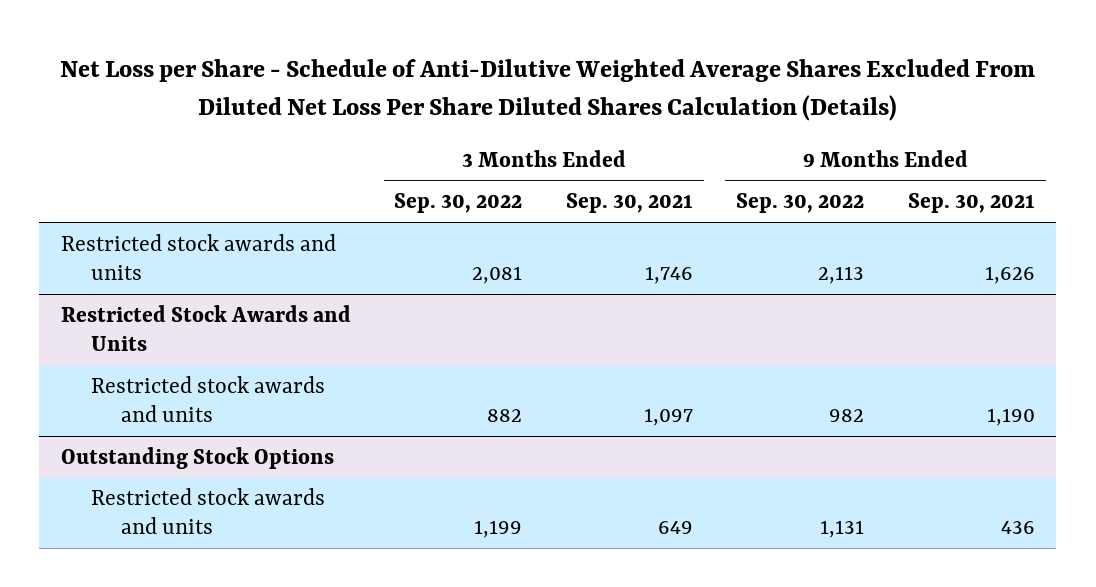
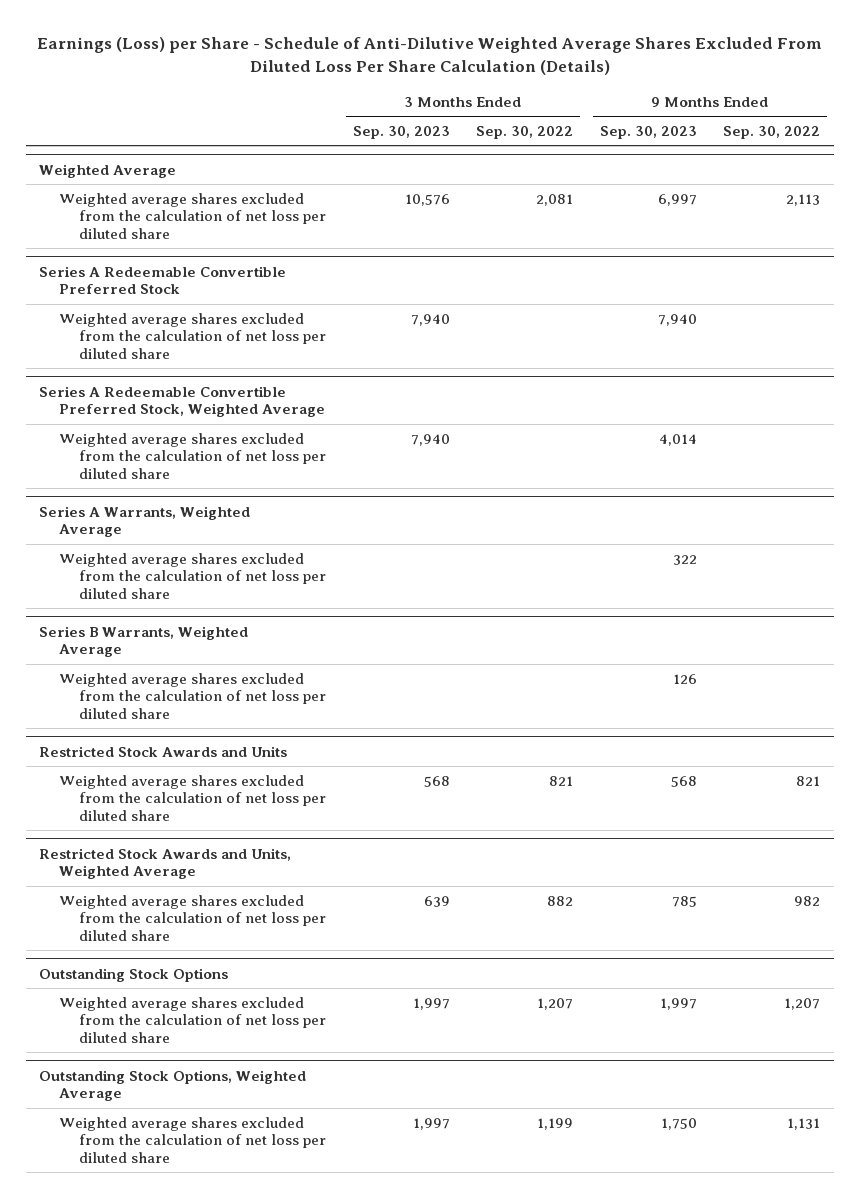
- Net Loss per Share - Schedule of Anti-Dilutive Weighted Average Shares Excluded From Diluted Net Loss Per Share Diluted Shares Calculation (Details)
+ Earnings (Loss) per Share - Schedule of Anti-Dilutive Weighted Average Shares Excluded From Diluted Loss Per Share Calculation (Details)
- | 3 Months Ended Sep. 30, 2022 | 3 Months Ended Sep. 30, 2021 | 9 Months Ended Sep. 30, 2022 | 9 Months Ended Sep. 30, 2021
+ | 3 Months Ended Sep. 30, 2023 | 3 Months Ended Sep. 30, 2022 | 9 Months Ended Sep. 30, 2023 | 9 Months Ended Sep. 30, 2022
- Restricted stock awards and units | 2,081 | 1,746 | 2,113 | 1,626
+ Weighted Average
+ Weighted average shares excluded from the calculation of net loss per diluted share | 10,576 | 2,081 | 6,997 | 2,113
+ Series A Redeemable Convertible Preferred Stock
+ Weighted average shares excluded from the calculation of net loss per diluted share | 7,940 | | 7,940 |
+ Series A Redeemable Convertible Preferred Stock, Weighted Average
+ Weighted average shares excluded from the calculation of net loss per diluted share | 7,940 | | 4,014 |
+ Series A Warrants, Weighted Average
+ Weighted average shares excluded from the calculation of net loss per diluted share | | | 322 |
+ Series B Warrants, Weighted Average
+ Weighted average shares excluded from the calculation of net loss per diluted share | | | 126 |
@ Restricted Stock Awards and Units
- Restricted stock awards and units | 882 | 1,097 | 982 | 1,190
+ Weighted average shares excluded from the calculation of net loss per diluted share | 568 | 821 | 568 | 821
+ Restricted Stock Awards and Units, Weighted Average
+ Weighted average shares excluded from the calculation of net loss per diluted share | 639 | 882 | 785 | 982
@ Outstanding Stock Options
- Restricted stock awards and units | 1,199 | 649 | 1,131 | 436
+ Weighted average shares excluded from the calculation of net loss per diluted share | 1,997 | 1,207 | 1,997 | 1,207
+ Outstanding Stock Options, Weighted Average
+ Weighted average shares excluded from the calculation of net loss per diluted share | 1,997 | 1,199 | 1,750 | 1,131

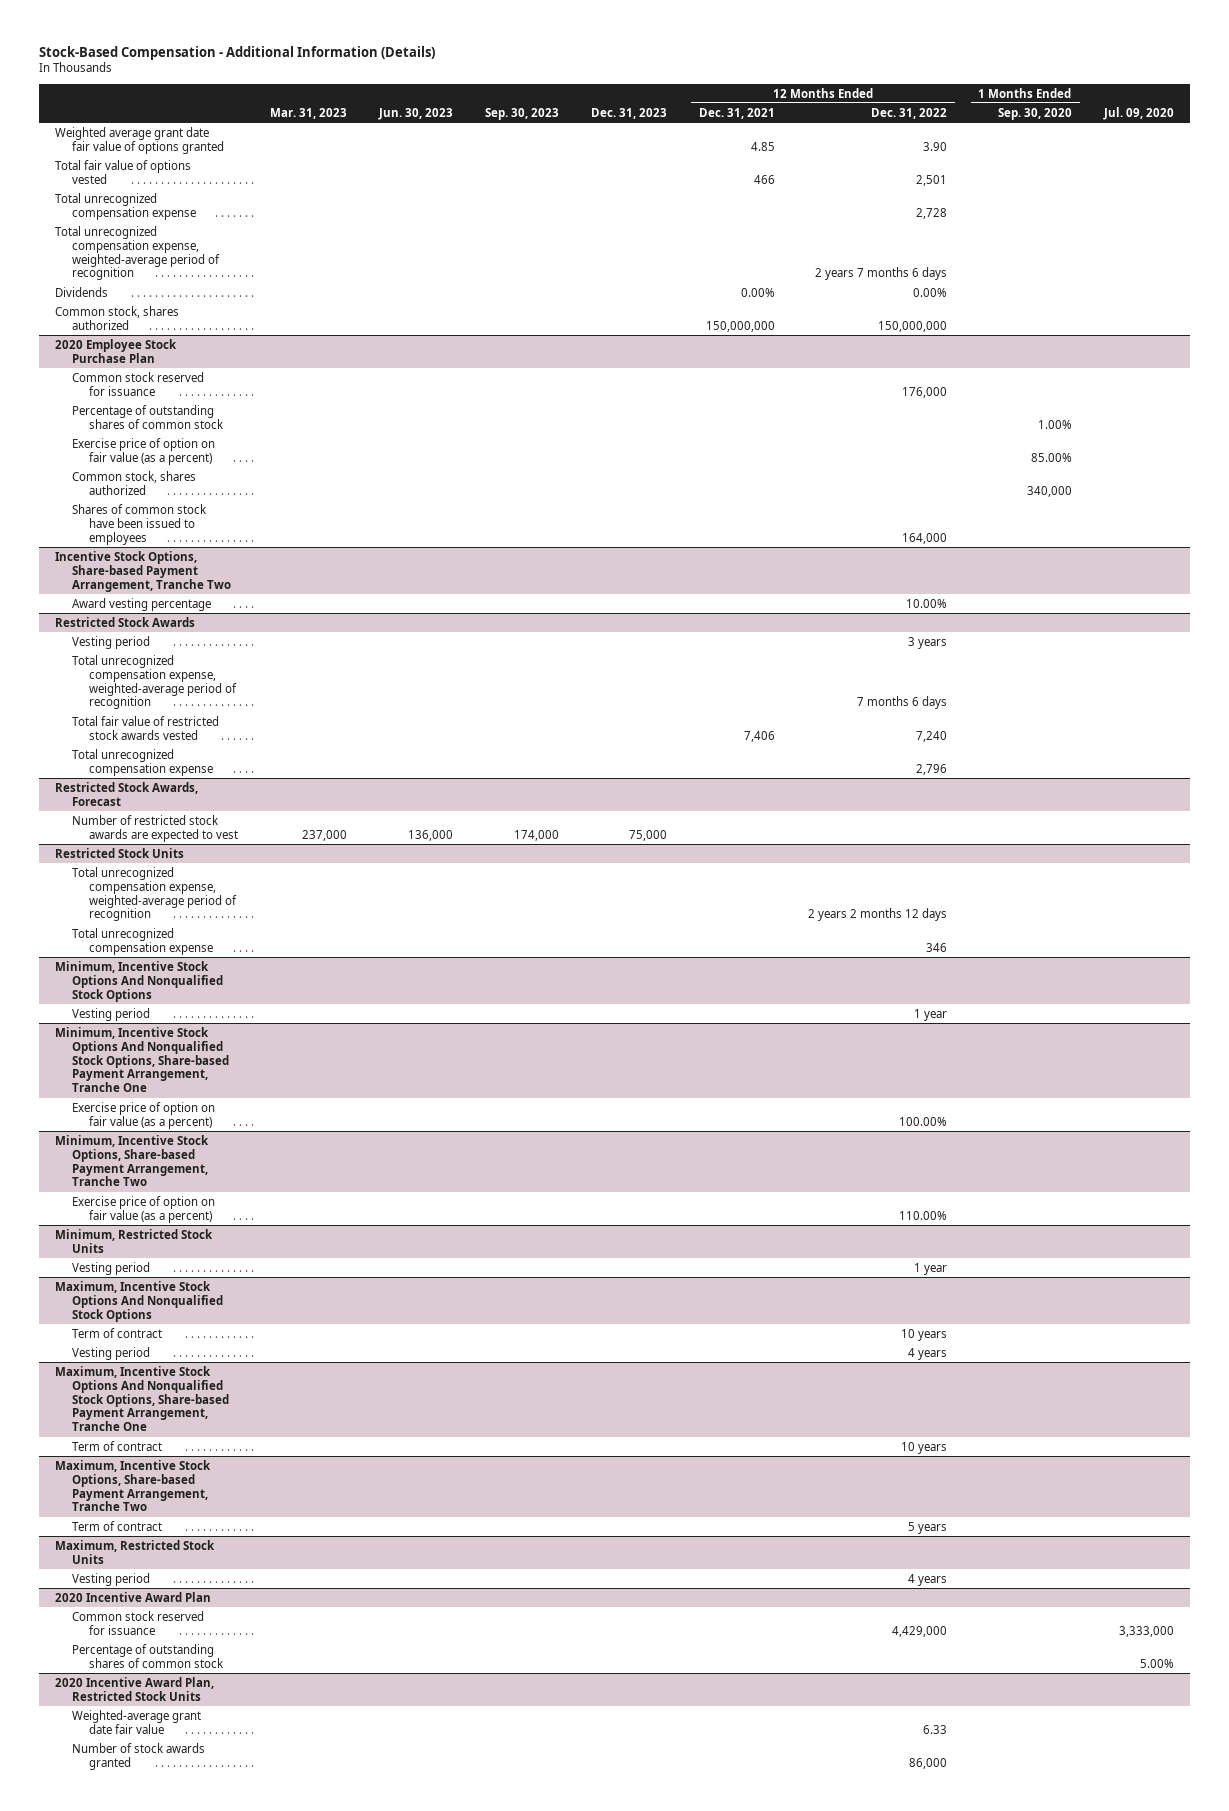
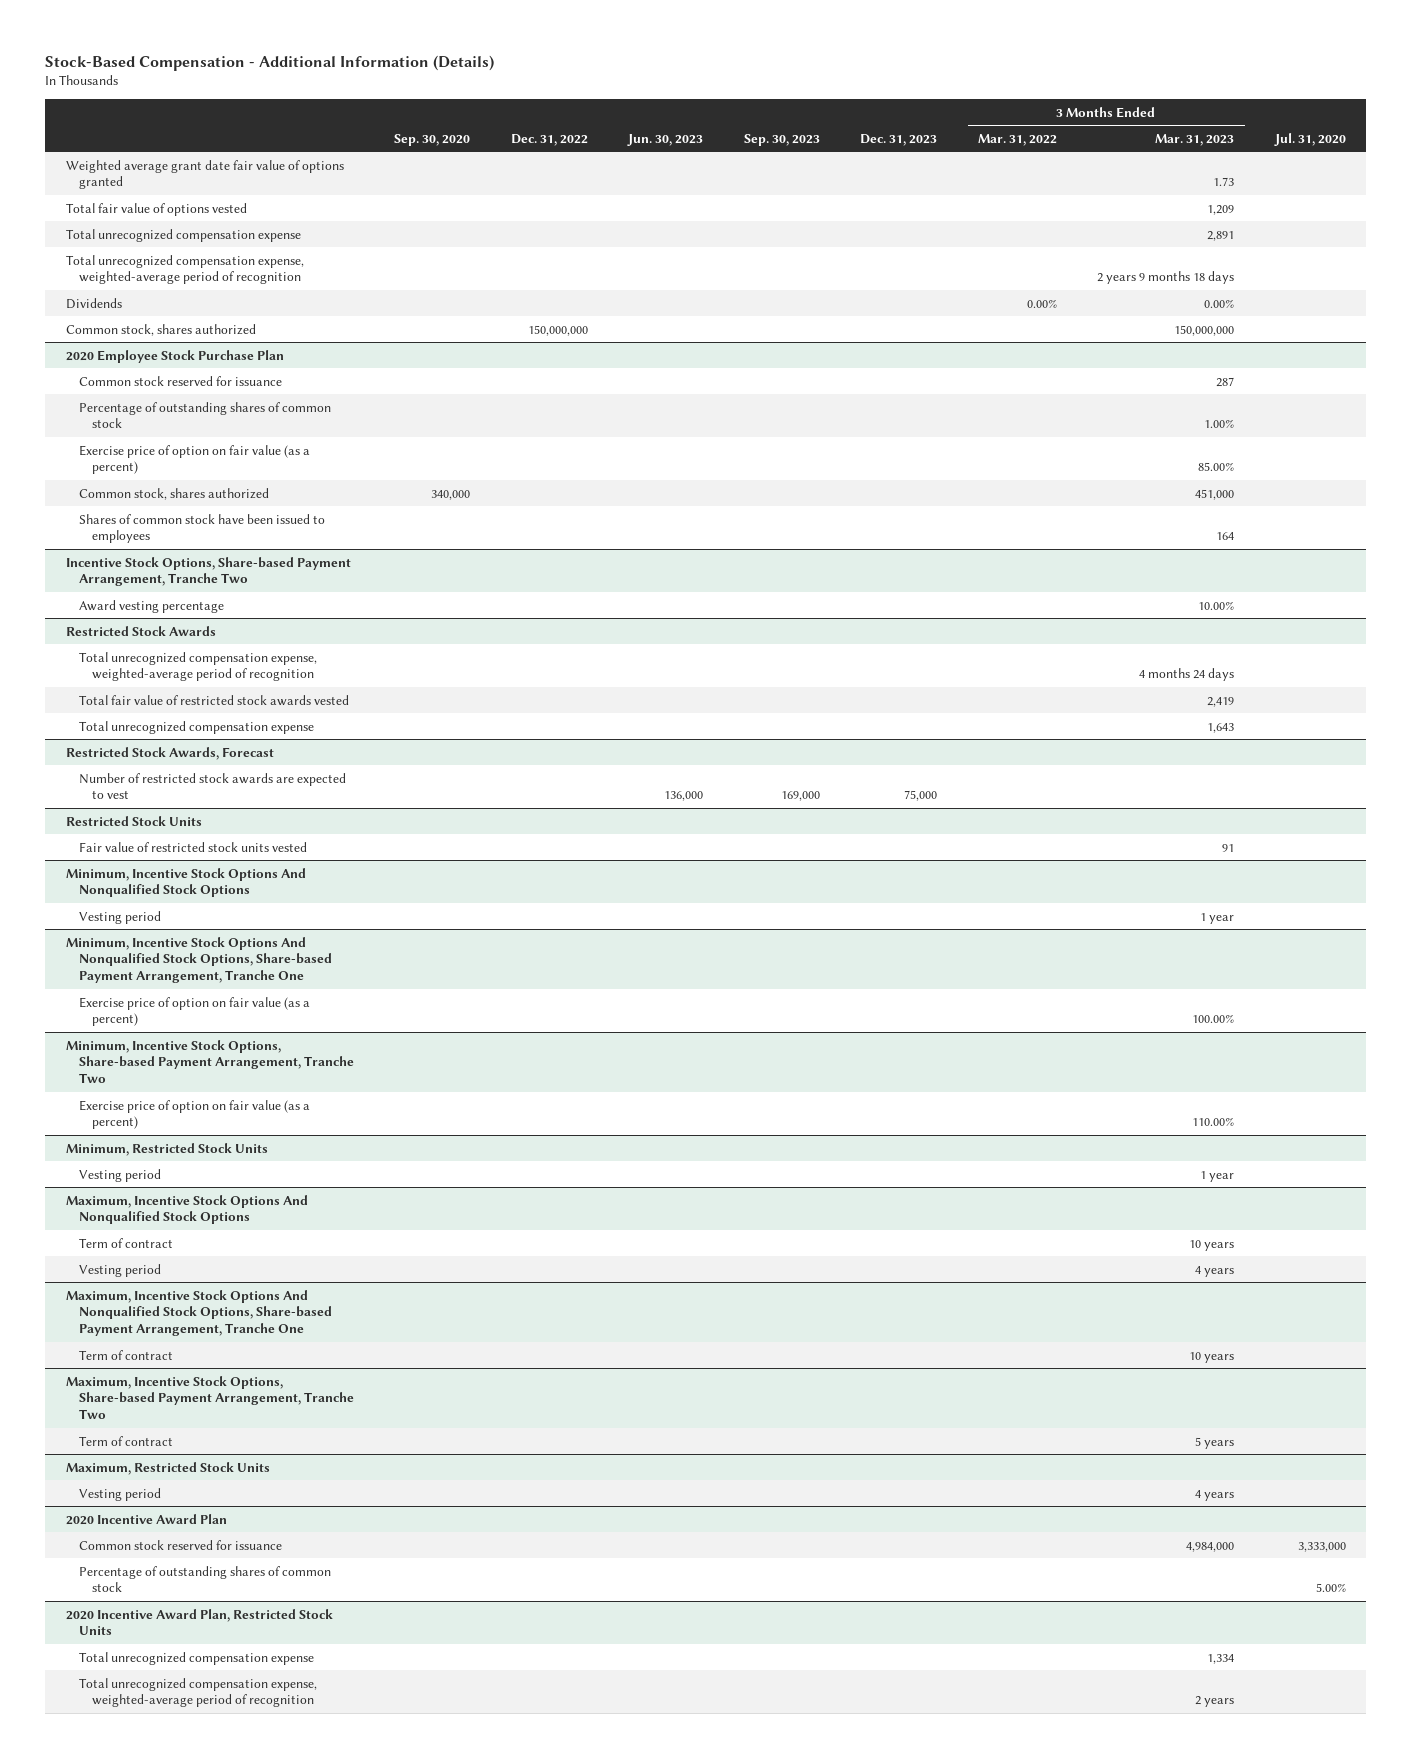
- | Mar. 31, 2023 | Jun. 30, 2023 | Sep. 30, 2023 | Dec. 31, 2023 | 12 Months Ended Dec. 31, 2021 | 12 Months Ended Dec. 31, 2022 | 1 Months Ended Sep. 30, 2020 | Jul. 09, 2020
+ | Sep. 30, 2020 | Dec. 31, 2022 | Jun. 30, 2023 | Sep. 30, 2023 | Dec. 31, 2023 | 3 Months Ended Mar. 31, 2022 | 3 Months Ended Mar. 31, 2023 | Jul. 31, 2020
@ Restricted Stock Awards
- Vesting period | | | | | | 3 years | |
@ Restricted Stock Awards, Forecast
- Number of restricted stock awards are expected to vest | 237,000 | 136,000 | 174,000 | 75,000 | | | |
+ Number of restricted stock awards are expected to vest | | | 136,000 | 169,000 | 75,000 | | |
@ Restricted Stock Units
- Total unrecognized compensation expense, weighted-average period of recognition | | | | | | 2 years 2 months 12 days | |
- Total unrecognized compensation expense | | | | | | 346 | |
+ Fair value of restricted stock units vested | | | | | | | 91 |
@ 2020 Incentive Award Plan, Restricted Stock Units
- Weighted-average grant date fair value | | | | | | 6.33 | |
- Number of stock awards granted | | | | | | 86,000 | |
+ Total unrecognized compensation expense | | | | | | | 1,334 |
+ Total unrecognized compensation expense, weighted-average period of recognition | | | | | | | 2 years |

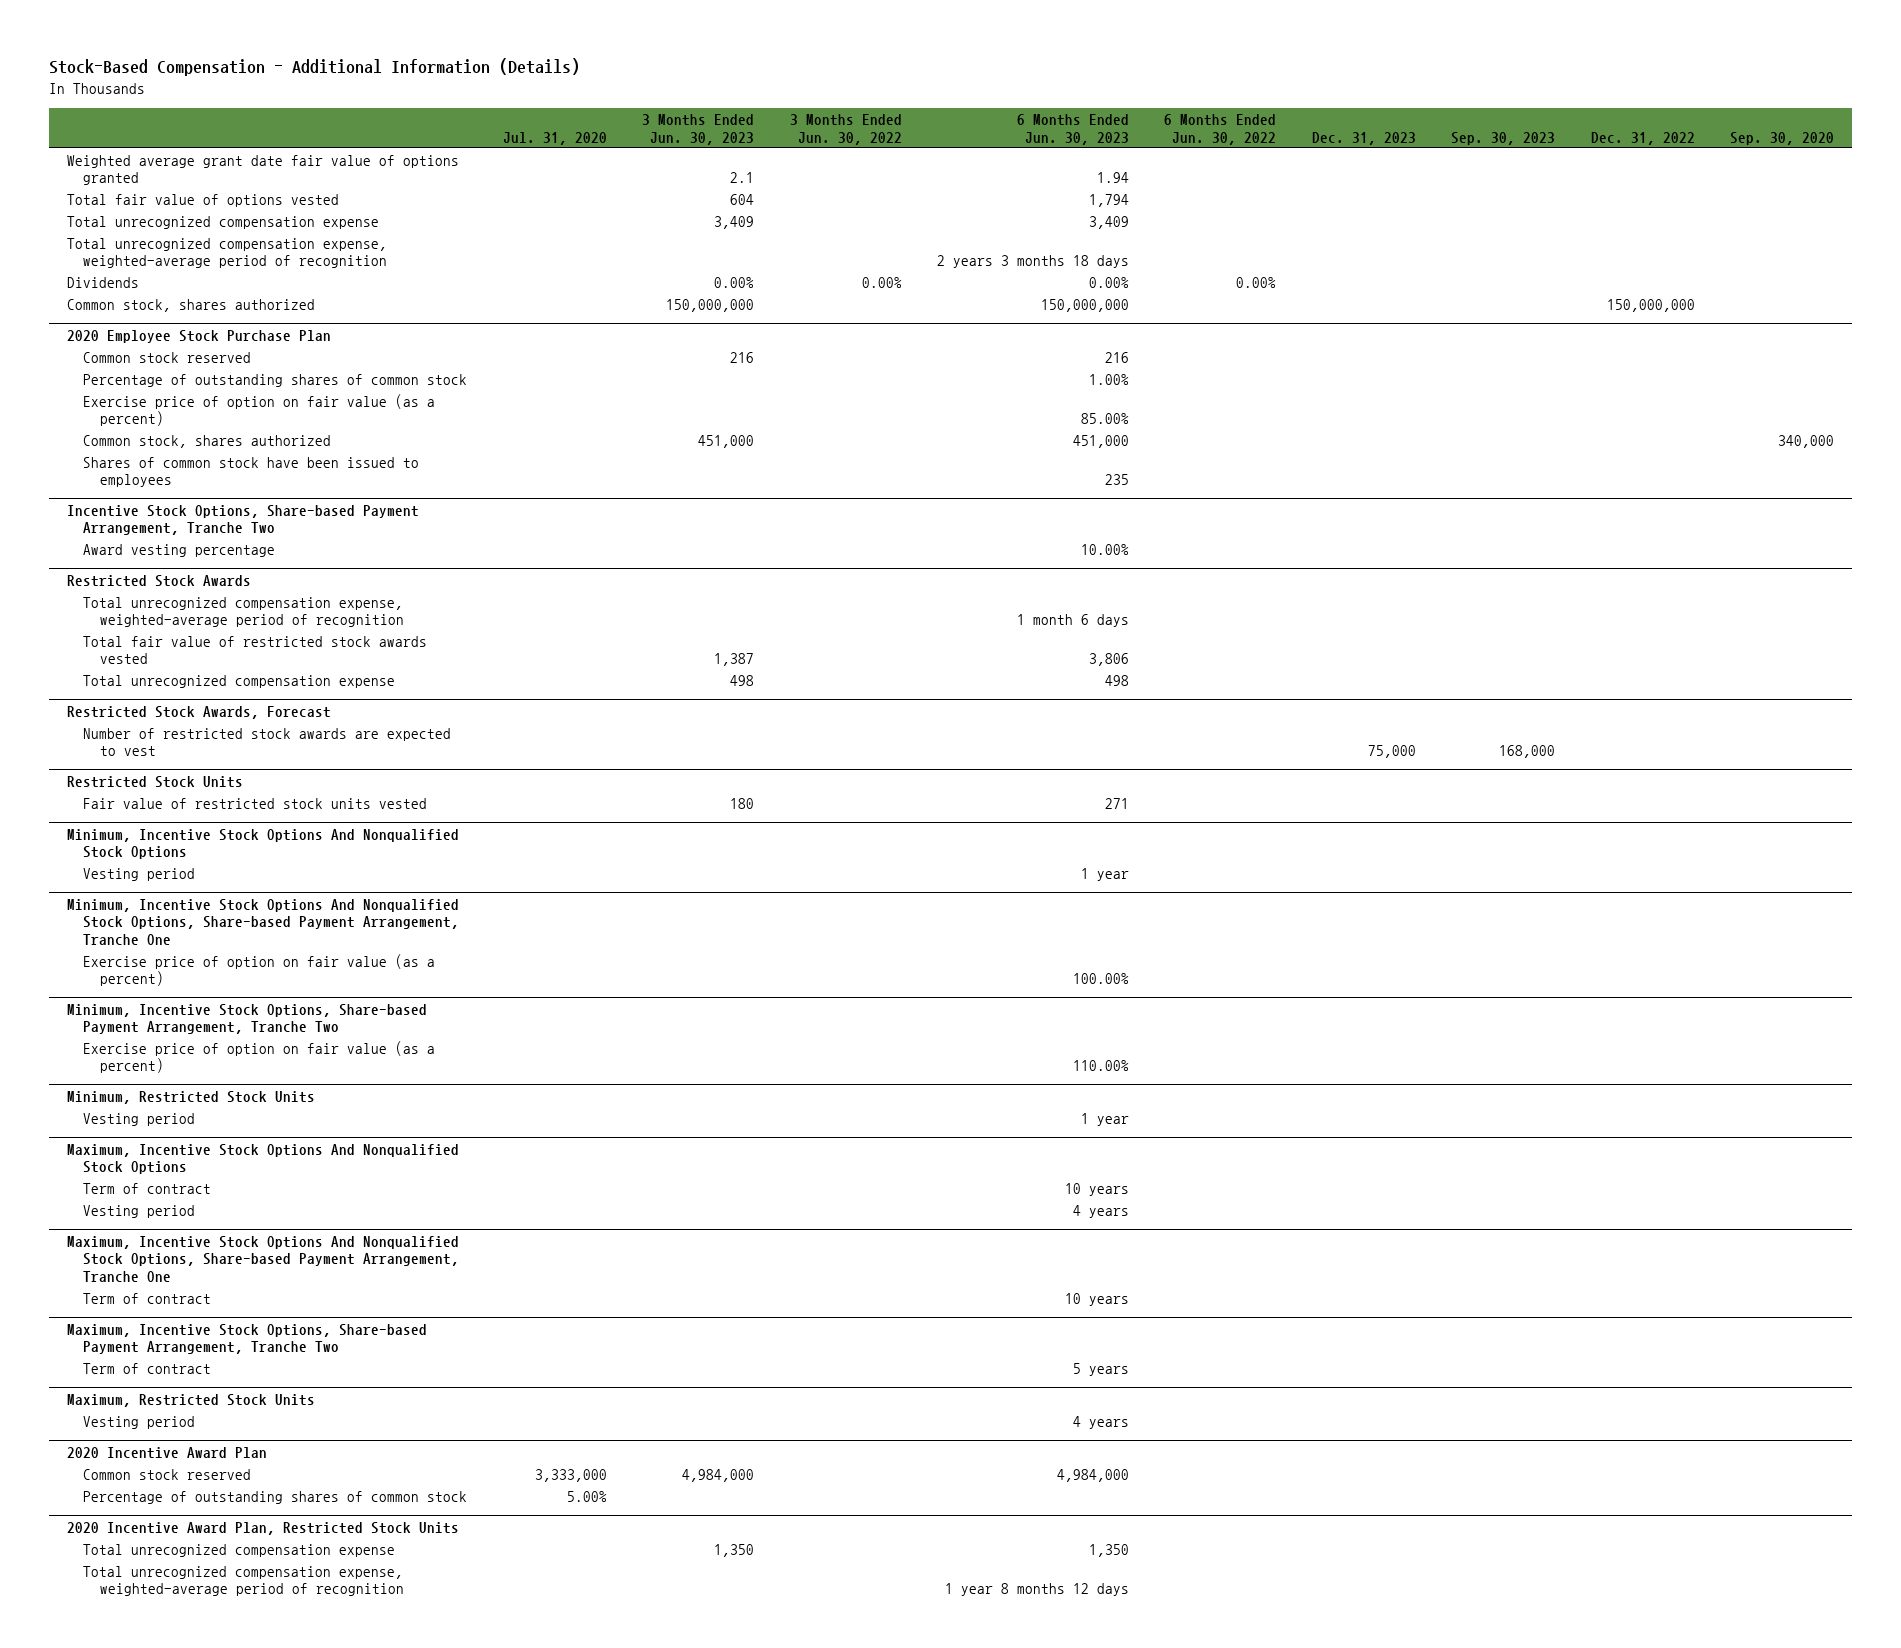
- | Sep. 30, 2020 | Dec. 31, 2022 | Jun. 30, 2023 | Sep. 30, 2023 | Dec. 31, 2023 | 3 Months Ended Mar. 31, 2022 | 3 Months Ended Mar. 31, 2023 | Jul. 31, 2020
+ | Jul. 31, 2020 | 3 Months Ended Jun. 30, 2023 | 3 Months Ended Jun. 30, 2022 | 6 Months Ended Jun. 30, 2023 | 6 Months Ended Jun. 30, 2022 | Dec. 31, 2023 | Sep. 30, 2023 | Dec. 31, 2022 | Sep. 30, 2020
@ 2020 Employee Stock Purchase Plan
- Common stock reserved for issuance | | | | | | | 287 |
+ Common stock reserved | | 216 | | 216 | | | | |
@ Restricted Stock Awards, Forecast
- Number of restricted stock awards are expected to vest | | | 136,000 | 169,000 | 75,000 | | |
+ Number of restricted stock awards are expected to vest | | | | | | 75,000 | 168,000 | |
@ 2020 Incentive Award Plan
- Common stock reserved for issuance | | | | | | | 4,984,000 | 3,333,000
+ Common stock reserved | 3,333,000 | 4,984,000 | | 4,984,000 | | | | |

